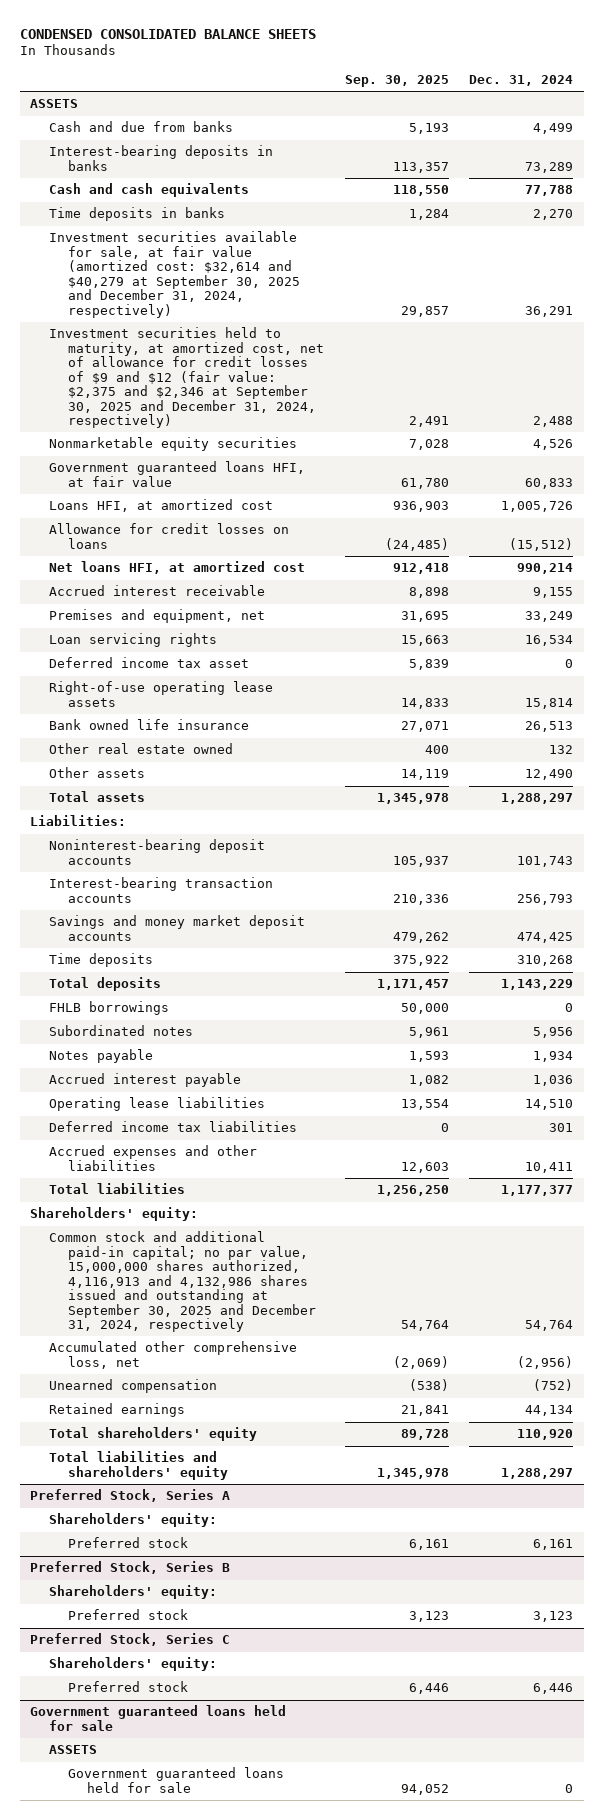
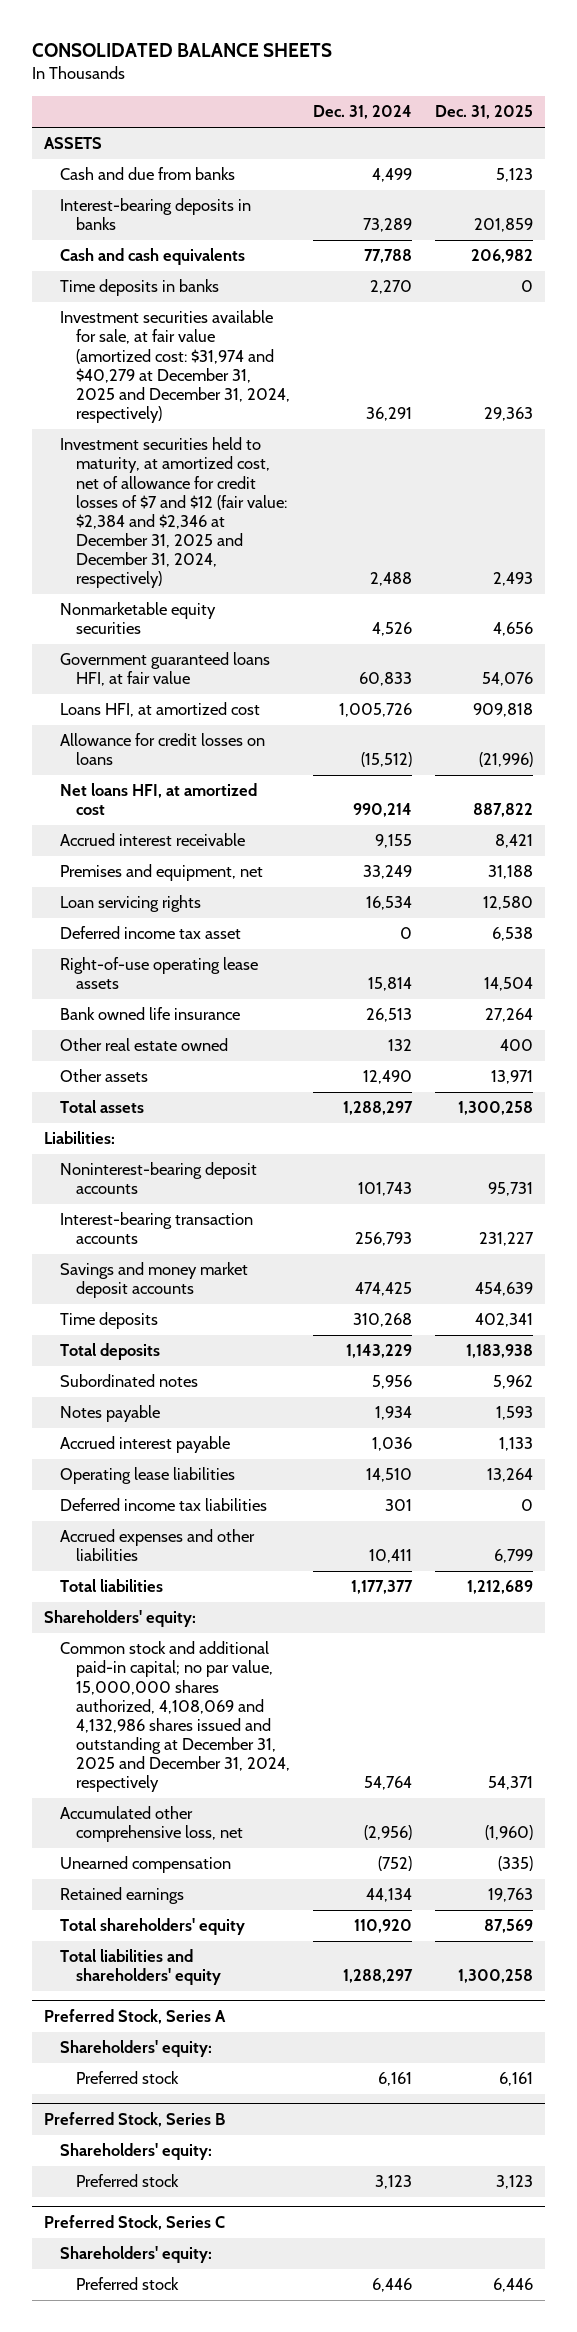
- CONDENSED CONSOLIDATED BALANCE SHEETS
+ CONSOLIDATED BALANCE SHEETS
- | Sep. 30, 2025 | Dec. 31, 2024
+ | Dec. 31, 2024 | Dec. 31, 2025
- Investment securities available for sale, at fair value (amortized cost: $32,614 and $40,279 at September 30, 2025 and December 31, 2024, respectively) | 29,857 | 36,291
- Investment securities held to maturity, at amortized cost, net of allowance for credit losses of $9 and $12 (fair value: $2,375 and $2,346 at September 30, 2025 and December 31, 2024, respectively) | 2,491 | 2,488
+ Investment securities available for sale, at fair value (amortized cost: $31,974 and $40,279 at December 31, 2025 and December 31, 2024, respectively) | 36,291 | 29,363
+ Investment securities held to maturity, at amortized cost, net of allowance for credit losses of $7 and $12 (fair value: $2,384 and $2,346 at December 31, 2025 and December 31, 2024, respectively) | 2,488 | 2,493
- FHLB borrowings | 50,000 | 0
- Common stock and additional paid-in capital; no par value, 15,000,000 shares authorized, 4,116,913 and 4,132,986 shares issued and outstanding at September 30, 2025 and December 31, 2024, respectively | 54,764 | 54,764
+ Common stock and additional paid-in capital; no par value, 15,000,000 shares authorized, 4,108,069 and 4,132,986 shares issued and outstanding at December 31, 2025 and December 31, 2024, respectively | 54,764 | 54,371
- Government guaranteed loans held for sale
- ASSETS
- Government guaranteed loans held for sale | 94,052 | 0

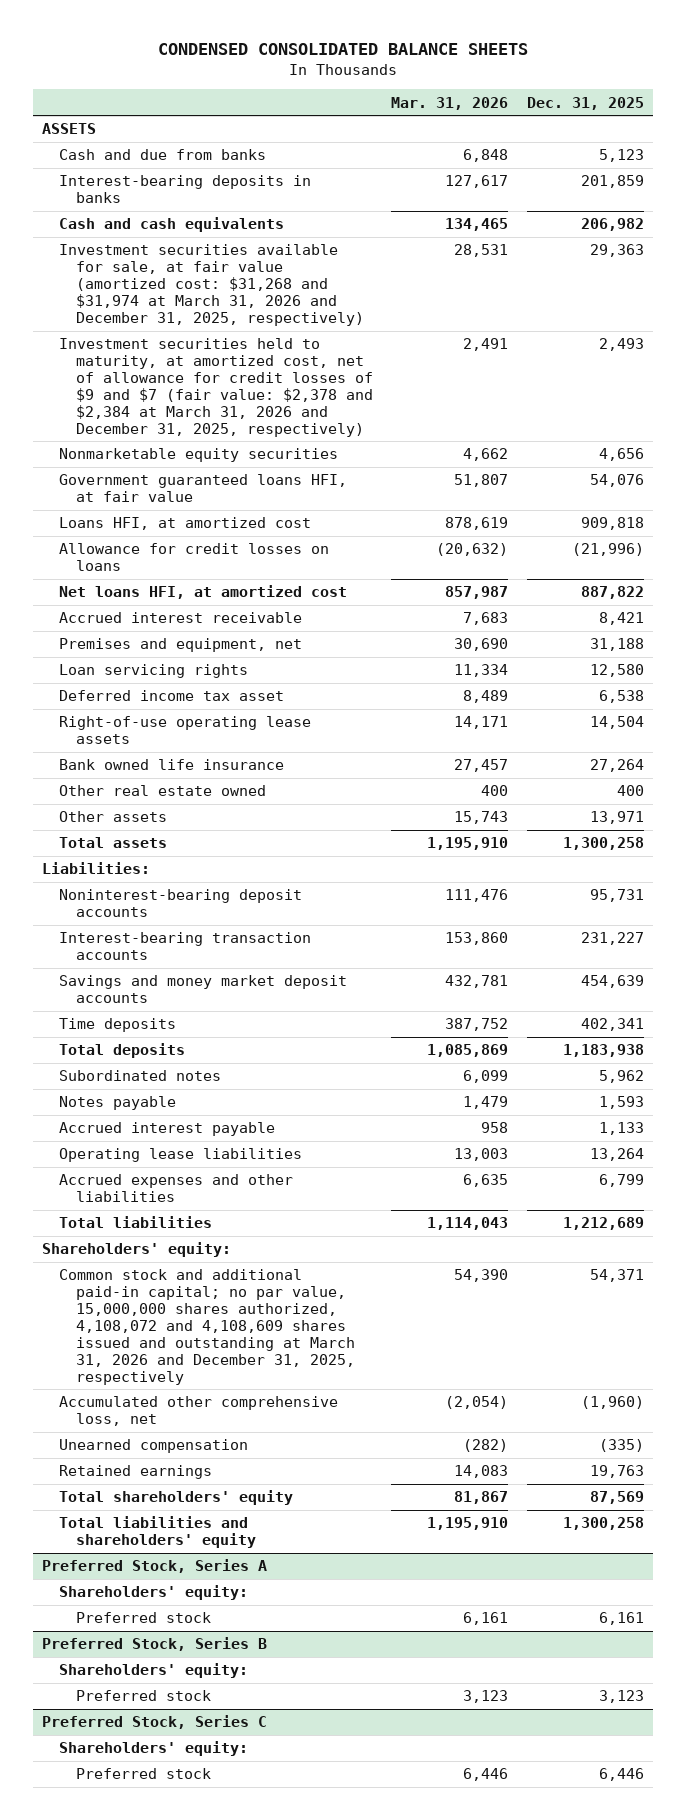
- CONSOLIDATED BALANCE SHEETS
+ CONDENSED CONSOLIDATED BALANCE SHEETS
- | Dec. 31, 2024 | Dec. 31, 2025
+ | Mar. 31, 2026 | Dec. 31, 2025
- Time deposits in banks | 2,270 | 0
- Investment securities available for sale, at fair value (amortized cost: $31,974 and $40,279 at December 31, 2025 and December 31, 2024, respectively) | 36,291 | 29,363
- Investment securities held to maturity, at amortized cost, net of allowance for credit losses of $7 and $12 (fair value: $2,384 and $2,346 at December 31, 2025 and December 31, 2024, respectively) | 2,488 | 2,493
+ Investment securities available for sale, at fair value (amortized cost: $31,268 and $31,974 at March 31, 2026 and December 31, 2025, respectively) | 28,531 | 29,363
+ Investment securities held to maturity, at amortized cost, net of allowance for credit losses of $9 and $7 (fair value: $2,378 and $2,384 at March 31, 2026 and December 31, 2025, respectively) | 2,491 | 2,493
- Deferred income tax liabilities | 301 | 0
- Common stock and additional paid-in capital; no par value, 15,000,000 shares authorized, 4,108,069 and 4,132,986 shares issued and outstanding at December 31, 2025 and December 31, 2024, respectively | 54,764 | 54,371
+ Common stock and additional paid-in capital; no par value, 15,000,000 shares authorized, 4,108,072 and 4,108,609 shares issued and outstanding at March 31, 2026 and December 31, 2025, respectively | 54,390 | 54,371

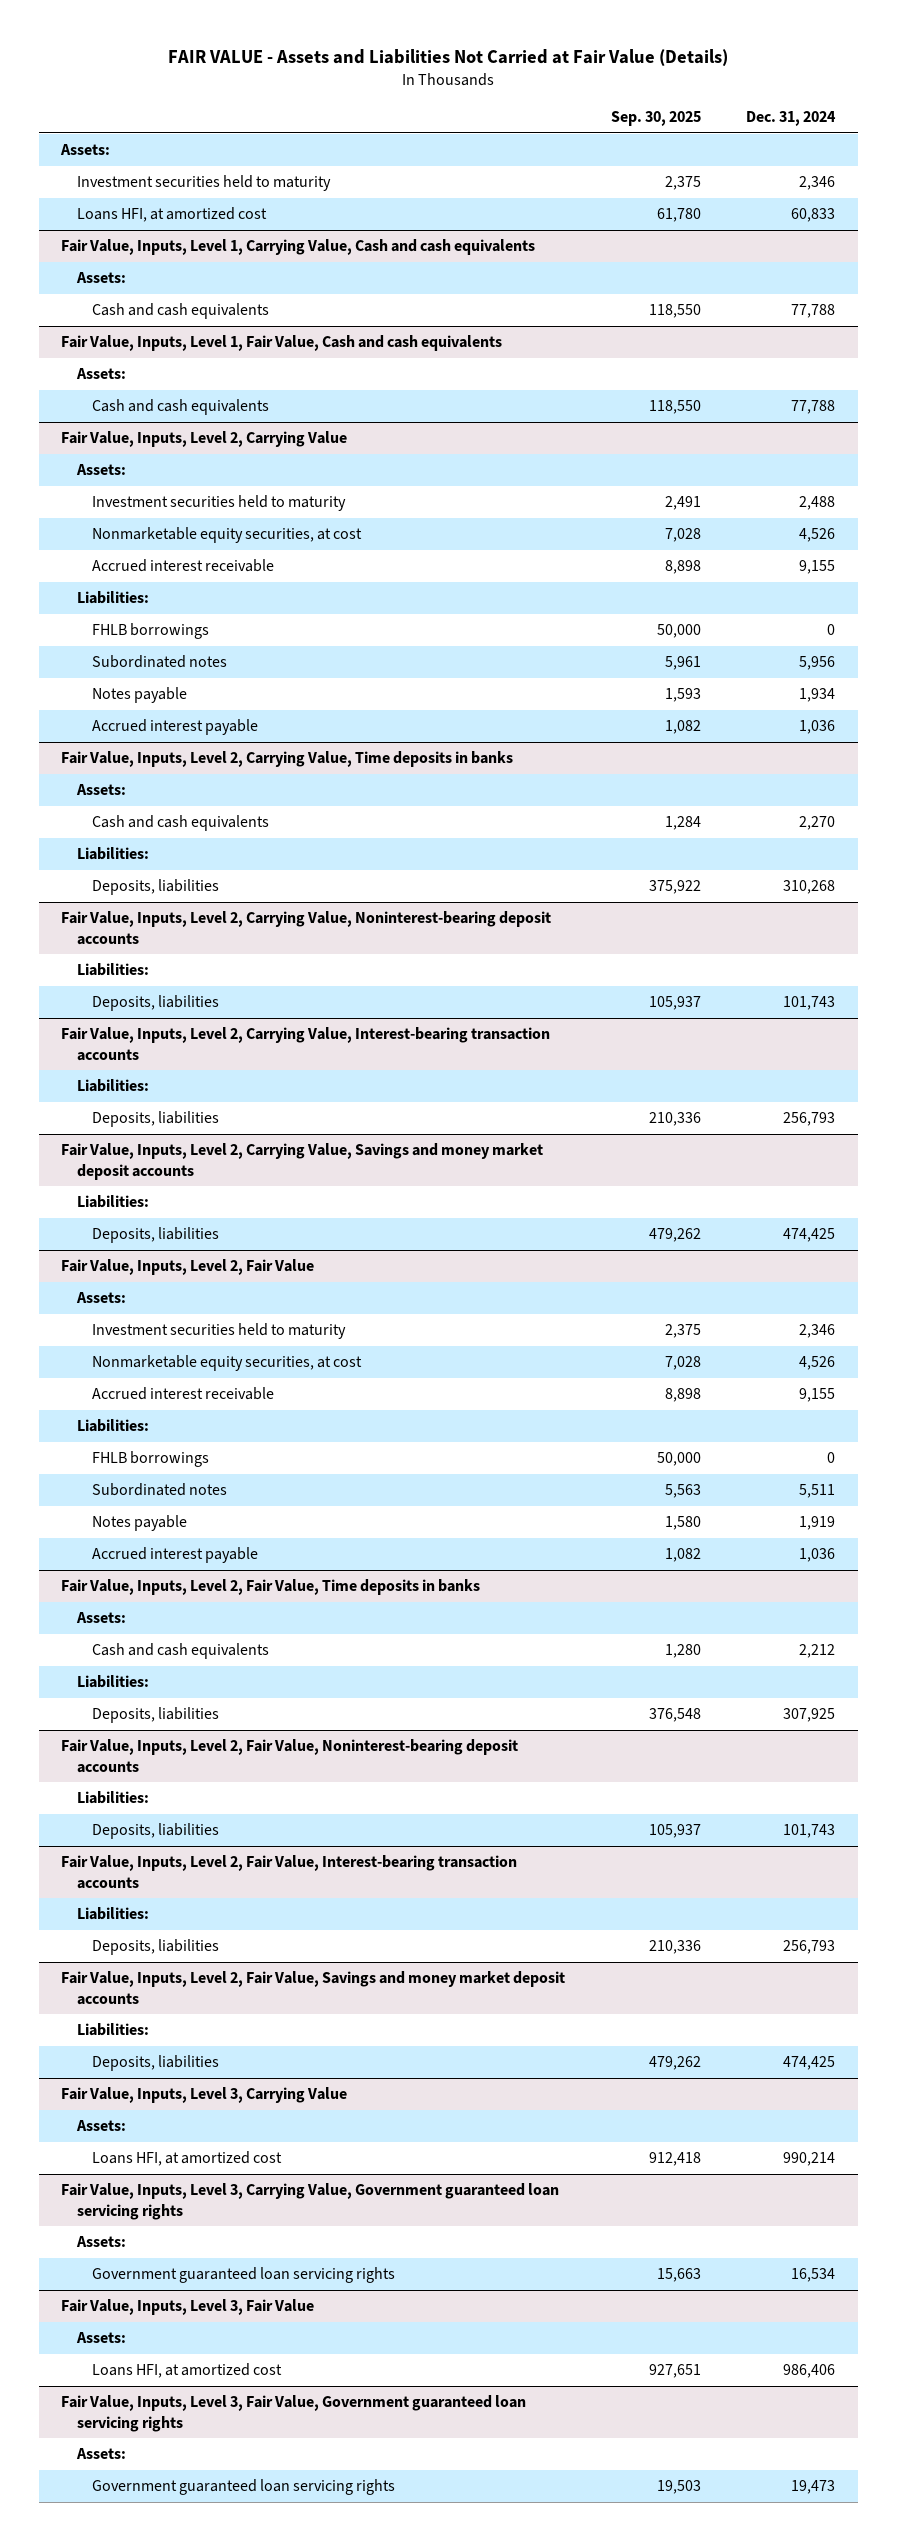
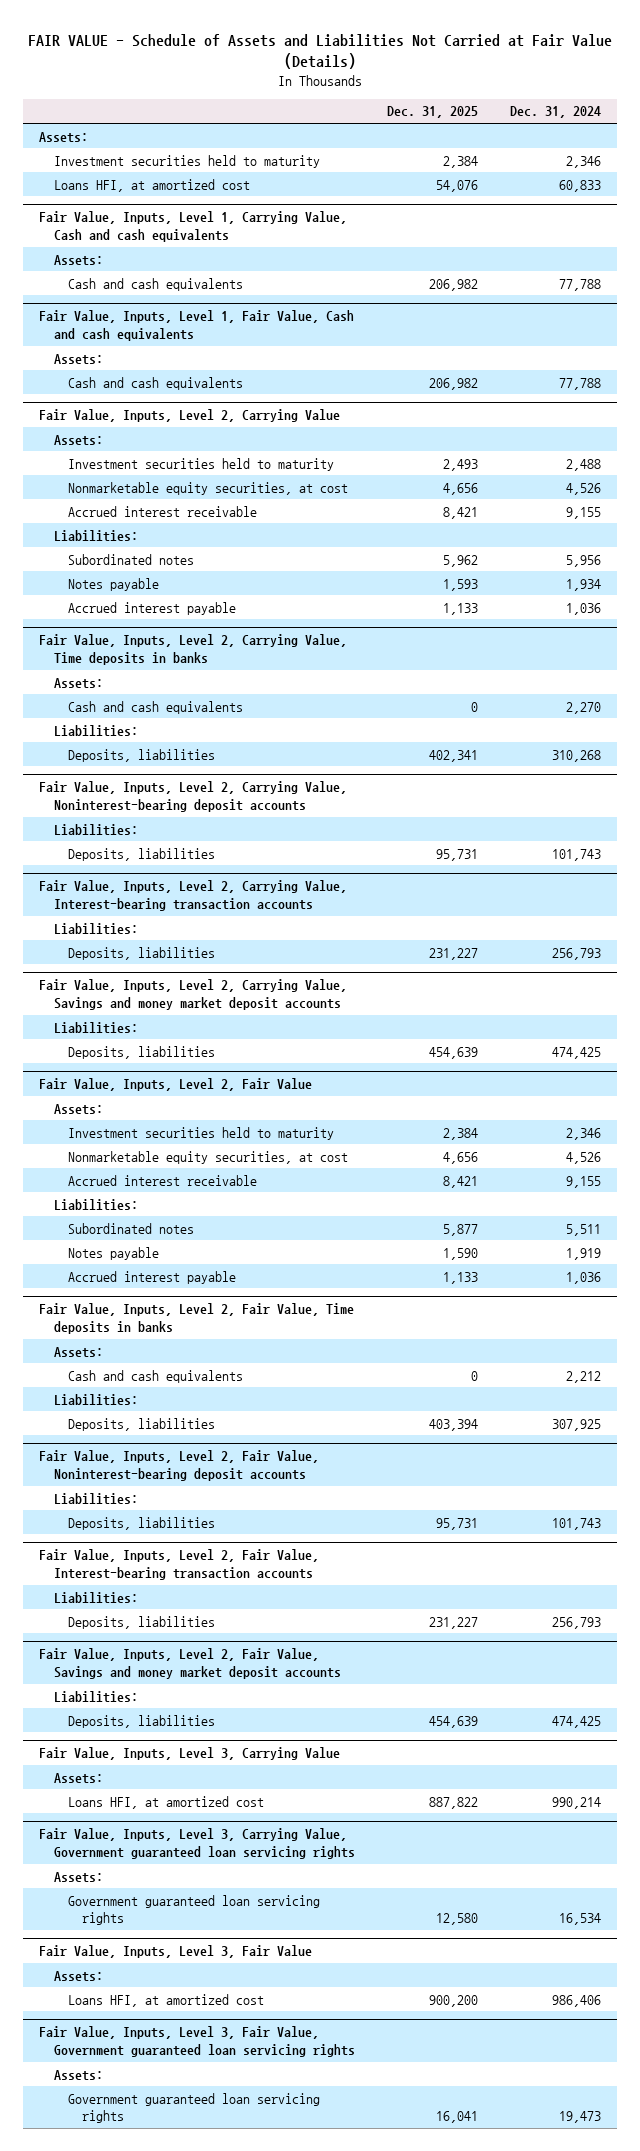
- FAIR VALUE - Assets and Liabilities Not Carried at Fair Value (Details)
+ FAIR VALUE - Schedule of Assets and Liabilities Not Carried at Fair Value (Details)
- | Sep. 30, 2025 | Dec. 31, 2024
+ | Dec. 31, 2025 | Dec. 31, 2024
@ Fair Value, Inputs, Level 2, Carrying Value
- FHLB borrowings | 50,000 | 0
@ Fair Value, Inputs, Level 2, Fair Value
- FHLB borrowings | 50,000 | 0

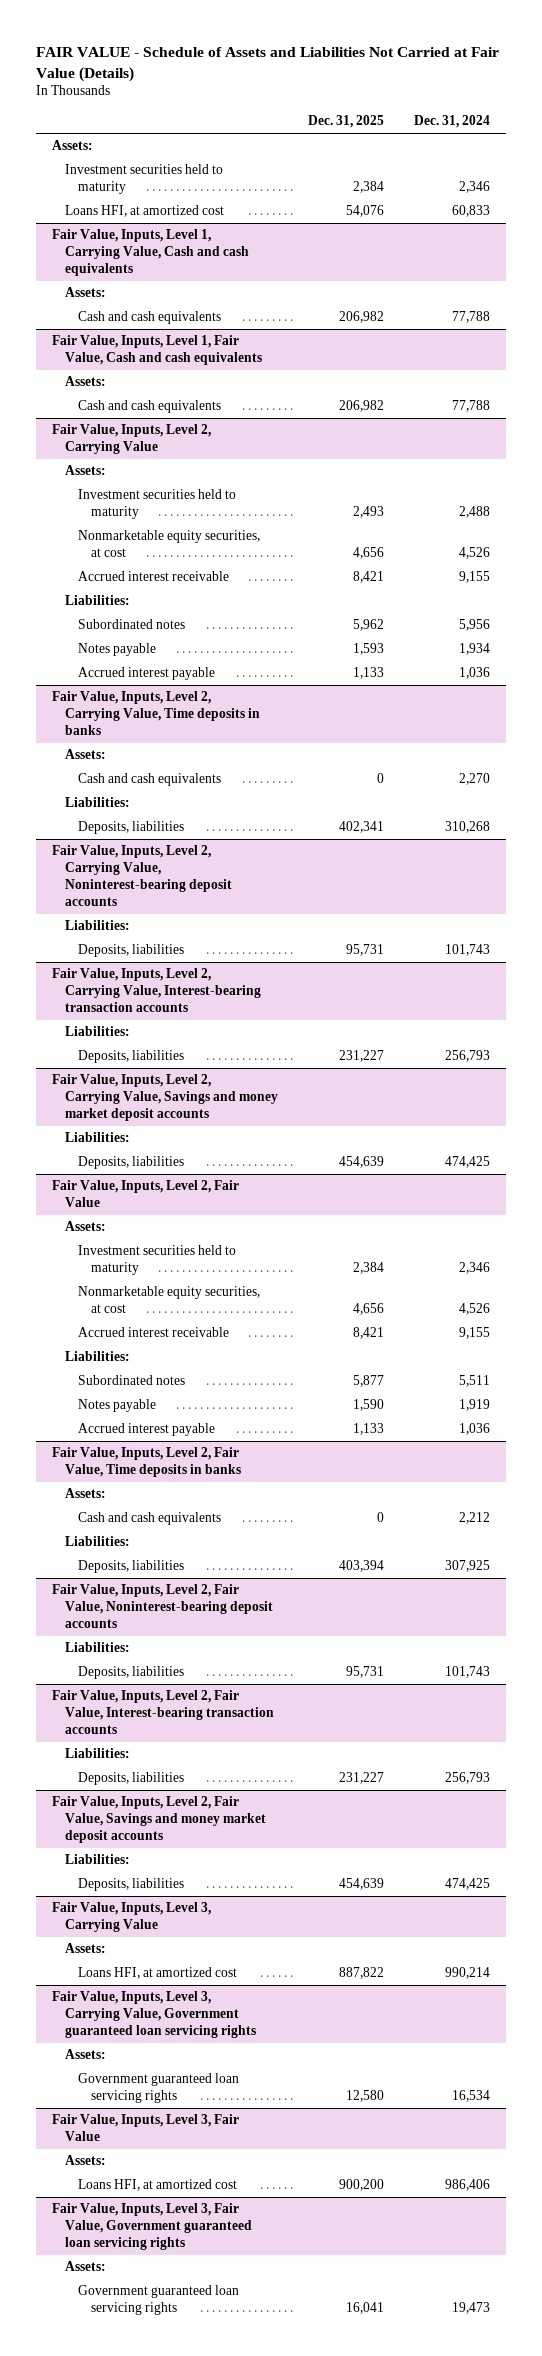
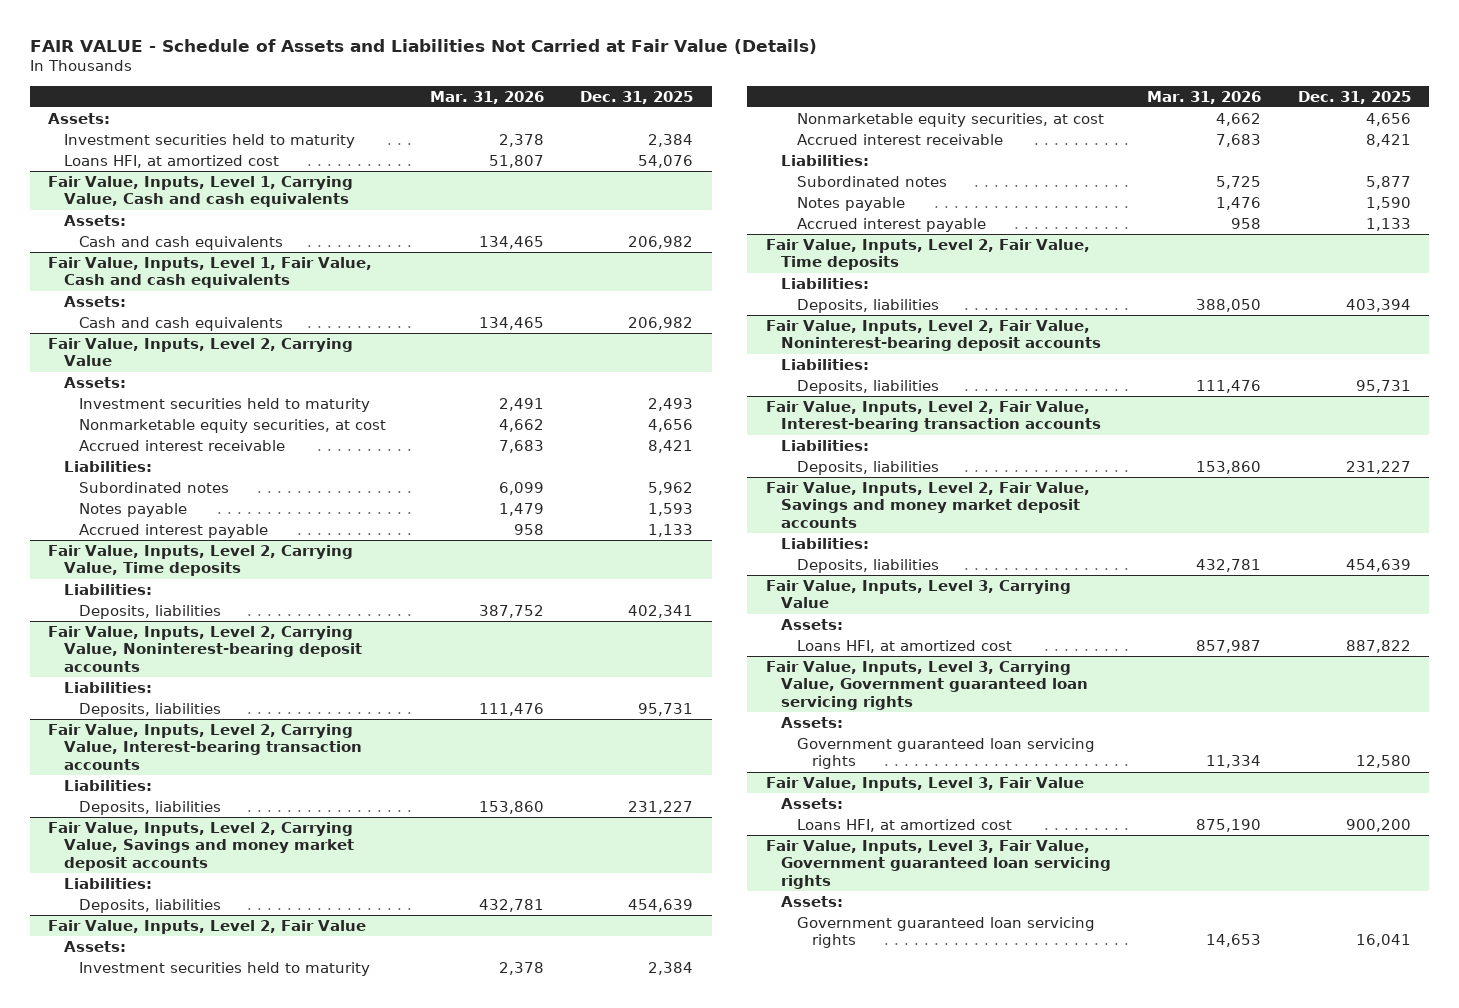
- | Dec. 31, 2025 | Dec. 31, 2024
+ | Mar. 31, 2026 | Dec. 31, 2025
- Fair Value, Inputs, Level 2, Carrying Value, Time deposits in banks
- Assets:
- Cash and cash equivalents | 0 | 2,270
+ Fair Value, Inputs, Level 2, Carrying Value, Time deposits
- Fair Value, Inputs, Level 2, Fair Value, Time deposits in banks
- Assets:
- Cash and cash equivalents | 0 | 2,212
+ Fair Value, Inputs, Level 2, Fair Value, Time deposits

